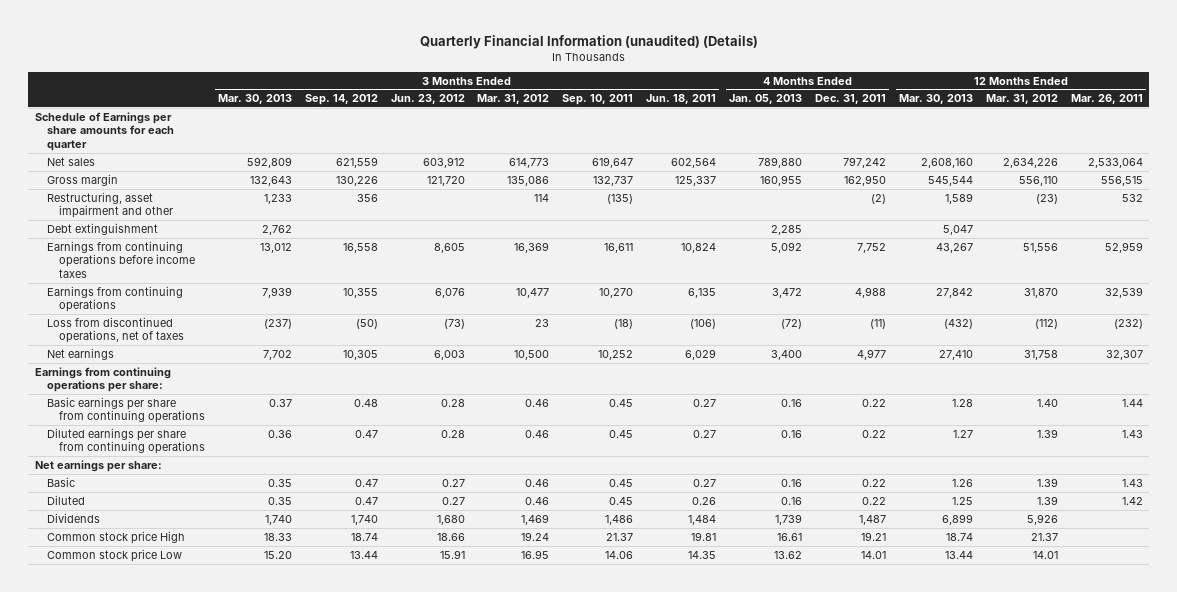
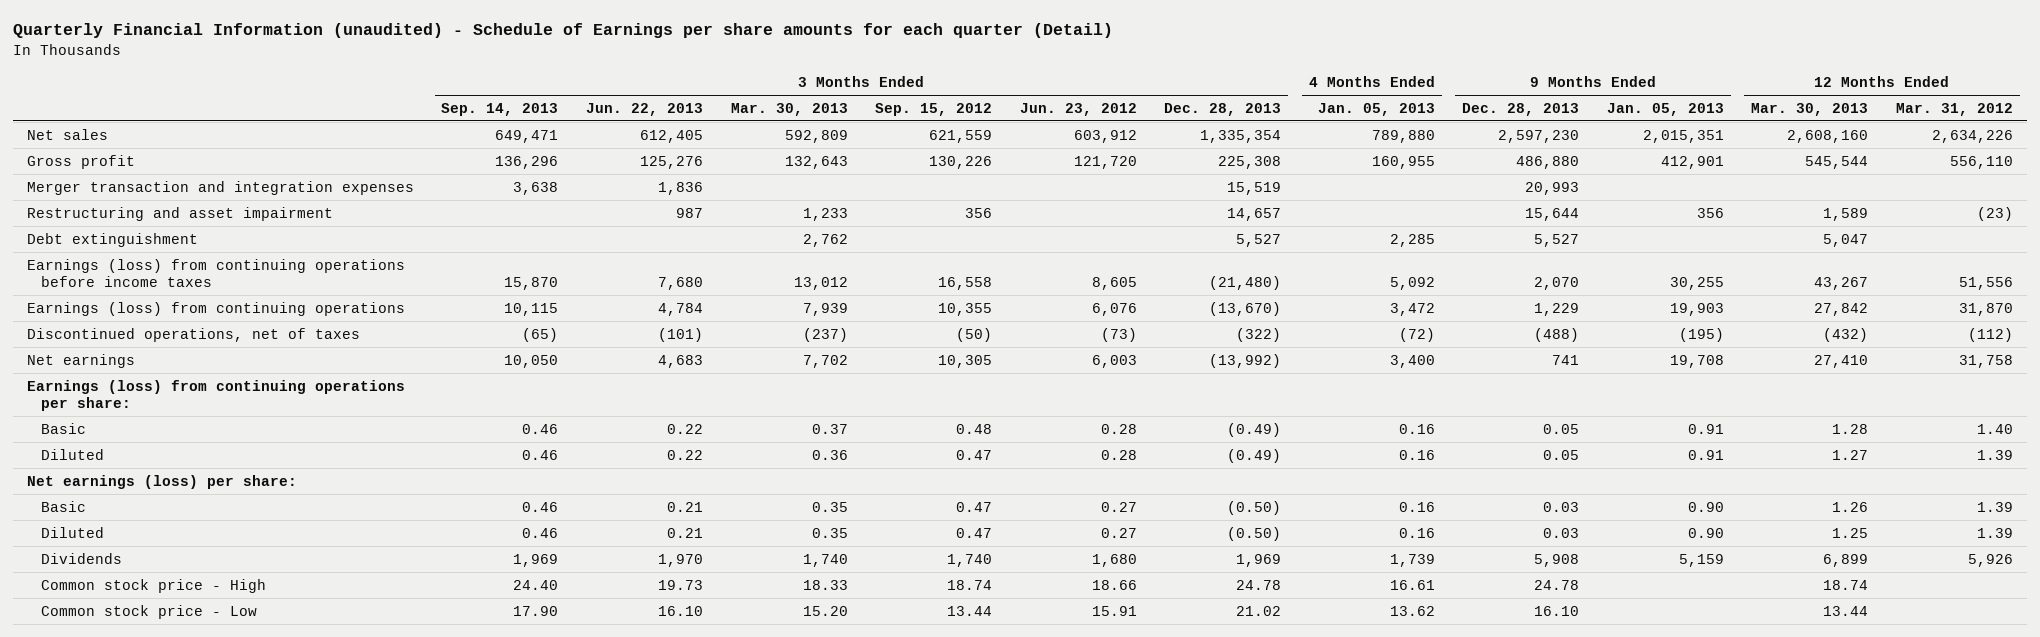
- Quarterly Financial Information (unaudited) (Details)
+ Quarterly Financial Information (unaudited) - Schedule of Earnings per share amounts for each quarter (Detail)
- | 3 Months Ended Mar. 30, 2013 | 3 Months Ended Sep. 14, 2012 | 3 Months Ended Jun. 23, 2012 | 3 Months Ended Mar. 31, 2012 | 3 Months Ended Sep. 10, 2011 | 3 Months Ended Jun. 18, 2011 | 4 Months Ended Jan. 05, 2013 | 4 Months Ended Dec. 31, 2011 | 12 Months Ended Mar. 30, 2013 | 12 Months Ended Mar. 31, 2012 | 12 Months Ended Mar. 26, 2011
+ | 3 Months Ended Sep. 14, 2013 | 3 Months Ended Jun. 22, 2013 | 3 Months Ended Mar. 30, 2013 | 3 Months Ended Sep. 15, 2012 | 3 Months Ended Jun. 23, 2012 | 3 Months Ended Dec. 28, 2013 | 4 Months Ended Jan. 05, 2013 | 9 Months Ended Dec. 28, 2013 | 9 Months Ended Jan. 05, 2013 | 12 Months Ended Mar. 30, 2013 | 12 Months Ended Mar. 31, 2012
- Schedule of Earnings per share amounts for each quarter
- Gross margin | 132,643 | 130,226 | 121,720 | 135,086 | 132,737 | 125,337 | 160,955 | 162,950 | 545,544 | 556,110 | 556,515
- Restructuring, asset impairment and other | 1,233 | 356 | | 114 | (135) | | | (2) | 1,589 | (23) | 532
+ Gross profit | 136,296 | 125,276 | 132,643 | 130,226 | 121,720 | 225,308 | 160,955 | 486,880 | 412,901 | 545,544 | 556,110
+ Merger transaction and integration expenses | 3,638 | 1,836 | | | | 15,519 | | 20,993 | | |
+ Restructuring and asset impairment | | 987 | 1,233 | 356 | | 14,657 | | 15,644 | 356 | 1,589 | (23)
- Earnings from continuing operations before income taxes | 13,012 | 16,558 | 8,605 | 16,369 | 16,611 | 10,824 | 5,092 | 7,752 | 43,267 | 51,556 | 52,959
- Earnings from continuing operations | 7,939 | 10,355 | 6,076 | 10,477 | 10,270 | 6,135 | 3,472 | 4,988 | 27,842 | 31,870 | 32,539
- Loss from discontinued operations, net of taxes | (237) | (50) | (73) | 23 | (18) | (106) | (72) | (11) | (432) | (112) | (232)
+ Earnings (loss) from continuing operations before income taxes | 15,870 | 7,680 | 13,012 | 16,558 | 8,605 | (21,480) | 5,092 | 2,070 | 30,255 | 43,267 | 51,556
+ Earnings (loss) from continuing operations | 10,115 | 4,784 | 7,939 | 10,355 | 6,076 | (13,670) | 3,472 | 1,229 | 19,903 | 27,842 | 31,870
+ Discontinued operations, net of taxes | (65) | (101) | (237) | (50) | (73) | (322) | (72) | (488) | (195) | (432) | (112)
- Earnings from continuing operations per share:
- Basic earnings per share from continuing operations | 0.37 | 0.48 | 0.28 | 0.46 | 0.45 | 0.27 | 0.16 | 0.22 | 1.28 | 1.40 | 1.44
- Diluted earnings per share from continuing operations | 0.36 | 0.47 | 0.28 | 0.46 | 0.45 | 0.27 | 0.16 | 0.22 | 1.27 | 1.39 | 1.43
- Net earnings per share:
+ Earnings (loss) from continuing operations per share:
+ Basic | 0.46 | 0.22 | 0.37 | 0.48 | 0.28 | (0.49) | 0.16 | 0.05 | 0.91 | 1.28 | 1.40
+ Diluted | 0.46 | 0.22 | 0.36 | 0.47 | 0.28 | (0.49) | 0.16 | 0.05 | 0.91 | 1.27 | 1.39
+ Net earnings (loss) per share:
- Common stock price High | 18.33 | 18.74 | 18.66 | 19.24 | 21.37 | 19.81 | 16.61 | 19.21 | 18.74 | 21.37 |
- Common stock price Low | 15.20 | 13.44 | 15.91 | 16.95 | 14.06 | 14.35 | 13.62 | 14.01 | 13.44 | 14.01 |
+ Common stock price - High | 24.40 | 19.73 | 18.33 | 18.74 | 18.66 | 24.78 | 16.61 | 24.78 | | 18.74 |
+ Common stock price - Low | 17.90 | 16.10 | 15.20 | 13.44 | 15.91 | 21.02 | 13.62 | 16.10 | | 13.44 |

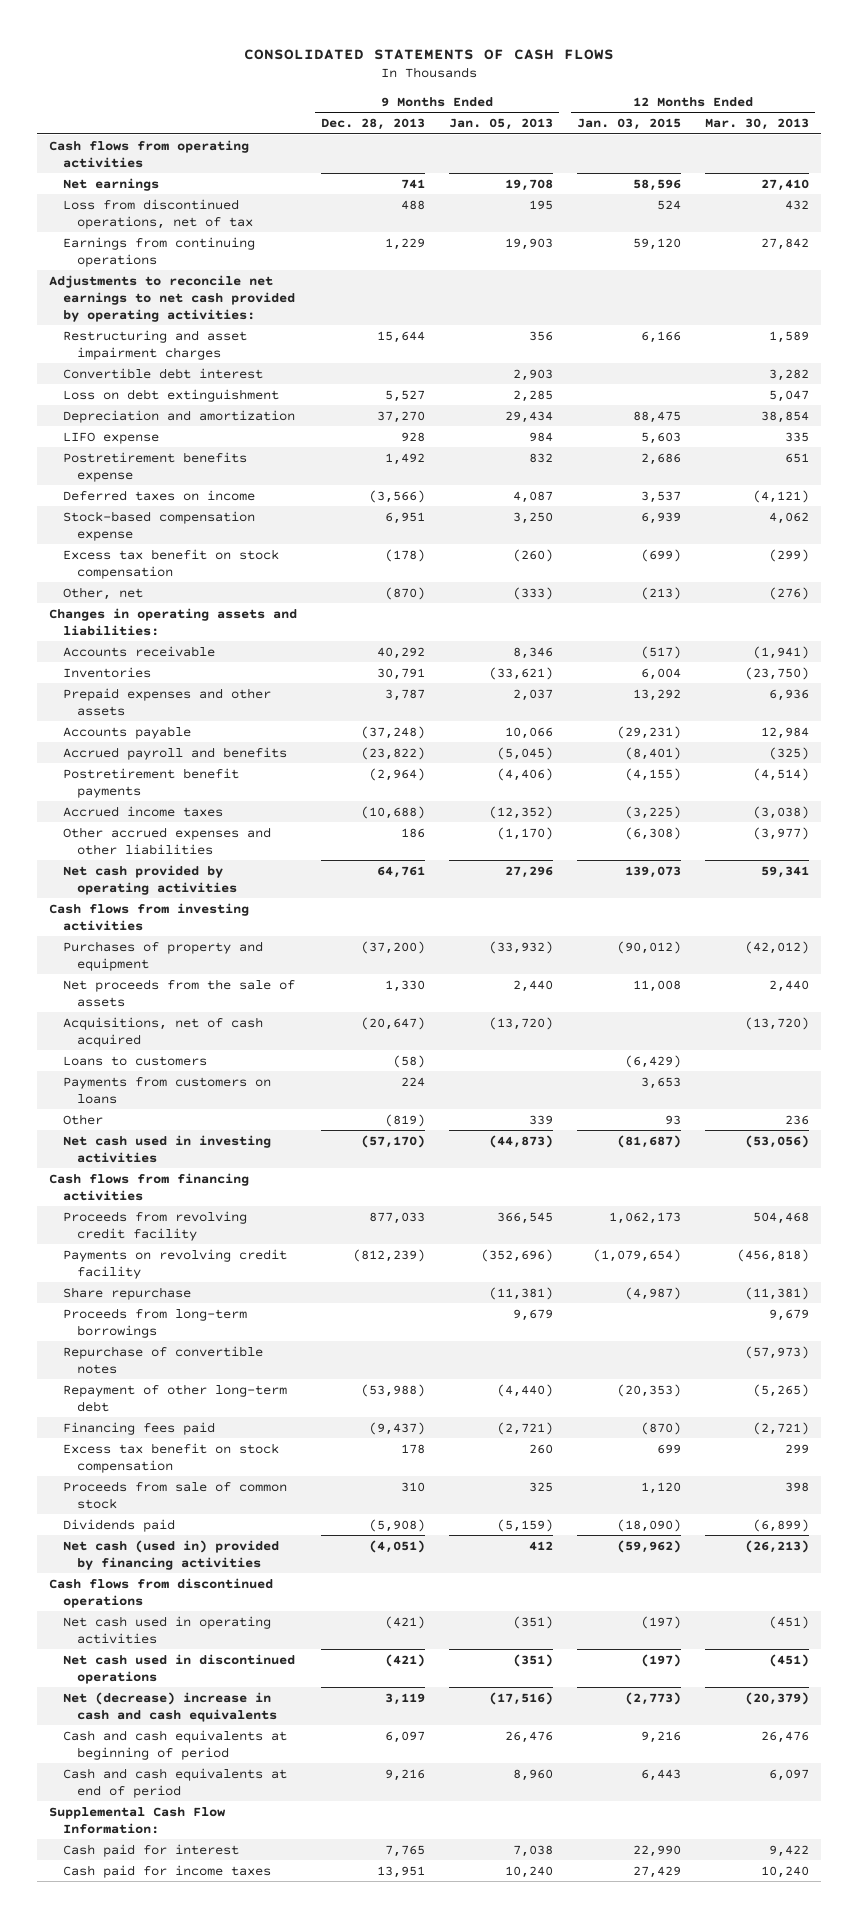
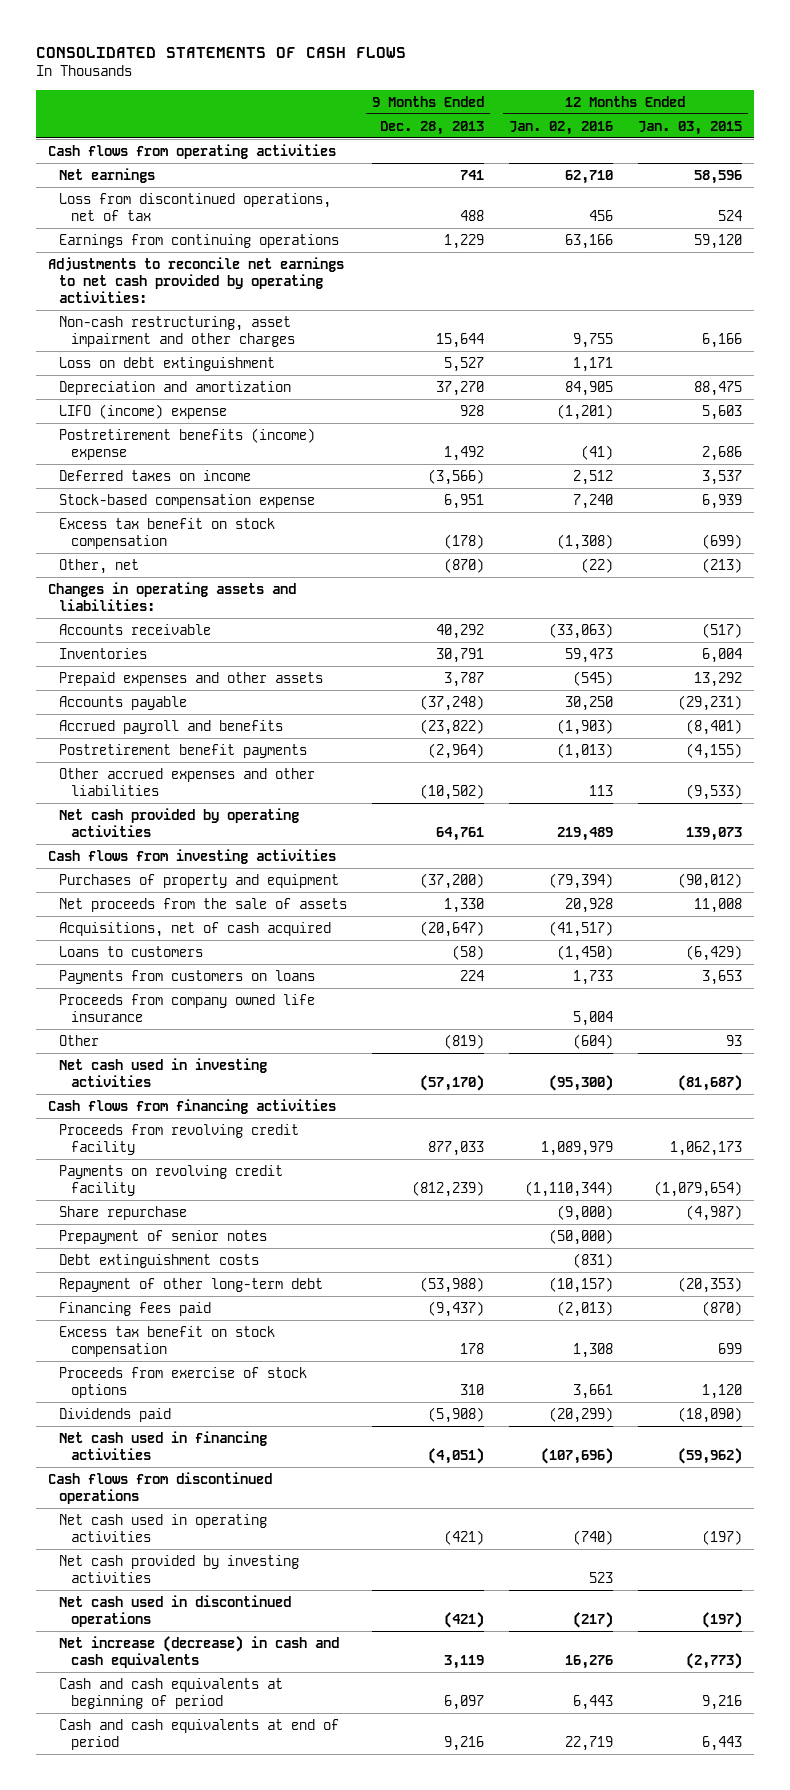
- | 9 Months Ended Dec. 28, 2013 | 9 Months Ended Jan. 05, 2013 | 12 Months Ended Jan. 03, 2015 | 12 Months Ended Mar. 30, 2013
+ | 9 Months Ended Dec. 28, 2013 | 12 Months Ended Jan. 02, 2016 | 12 Months Ended Jan. 03, 2015
- Restructuring and asset impairment charges | 15,644 | 356 | 6,166 | 1,589
- Convertible debt interest | | 2,903 | | 3,282
+ Non-cash restructuring, asset impairment and other charges | 15,644 | 9,755 | 6,166
- LIFO expense | 928 | 984 | 5,603 | 335
- Postretirement benefits expense | 1,492 | 832 | 2,686 | 651
+ LIFO (income) expense | 928 | (1,201) | 5,603
+ Postretirement benefits (income) expense | 1,492 | (41) | 2,686
- Accrued income taxes | (10,688) | (12,352) | (3,225) | (3,038)
- Other accrued expenses and other liabilities | 186 | (1,170) | (6,308) | (3,977)
+ Other accrued expenses and other liabilities | (10,502) | 113 | (9,533)
+ Proceeds from company owned life insurance | | 5,004 |
- Proceeds from long-term borrowings | | 9,679 | | 9,679
- Repurchase of convertible notes | | | | (57,973)
+ Prepayment of senior notes | | (50,000) |
+ Debt extinguishment costs | | (831) |
- Proceeds from sale of common stock | 310 | 325 | 1,120 | 398
+ Proceeds from exercise of stock options | 310 | 3,661 | 1,120
- Net cash (used in) provided by financing activities | (4,051) | 412 | (59,962) | (26,213)
+ Net cash used in financing activities | (4,051) | (107,696) | (59,962)
+ Net cash provided by investing activities | | 523 |
- Net (decrease) increase in cash and cash equivalents | 3,119 | (17,516) | (2,773) | (20,379)
+ Net increase (decrease) in cash and cash equivalents | 3,119 | 16,276 | (2,773)
- Supplemental Cash Flow Information:
- Cash paid for interest | 7,765 | 7,038 | 22,990 | 9,422
- Cash paid for income taxes | 13,951 | 10,240 | 27,429 | 10,240

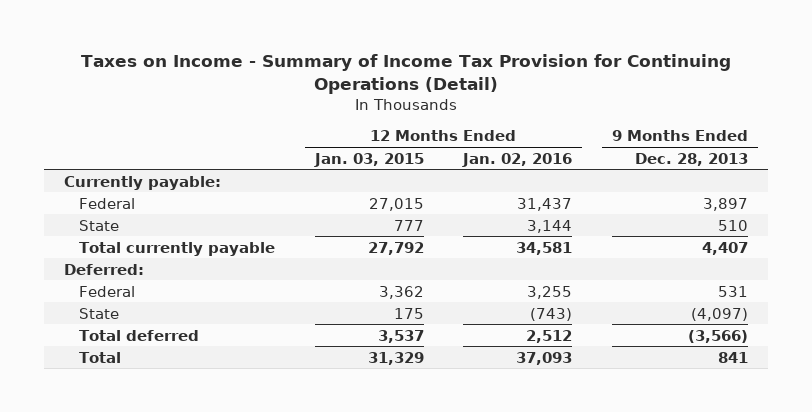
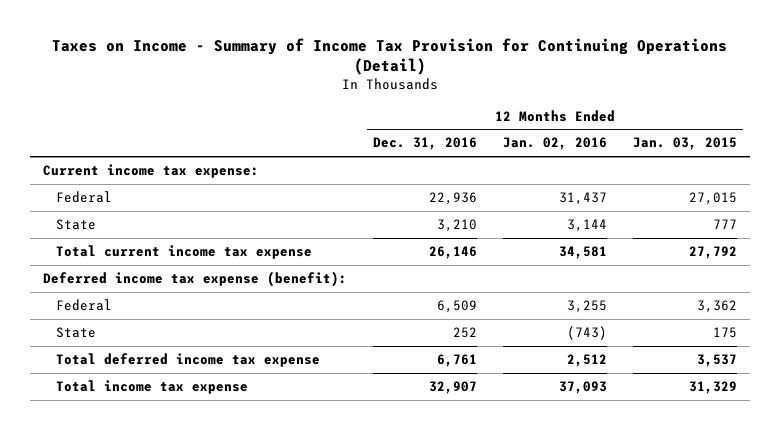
- | 12 Months Ended Jan. 03, 2015 | 12 Months Ended Jan. 02, 2016 | 9 Months Ended Dec. 28, 2013
+ | 12 Months Ended Dec. 31, 2016 | 12 Months Ended Jan. 02, 2016 | 12 Months Ended Jan. 03, 2015
- Currently payable:
+ Current income tax expense:
- Total currently payable | 27,792 | 34,581 | 4,407
- Deferred:
+ Total current income tax expense | 26,146 | 34,581 | 27,792
+ Deferred income tax expense (benefit):
- Total deferred | 3,537 | 2,512 | (3,566)
- Total | 31,329 | 37,093 | 841
+ Total deferred income tax expense | 6,761 | 2,512 | 3,537
+ Total income tax expense | 32,907 | 37,093 | 31,329

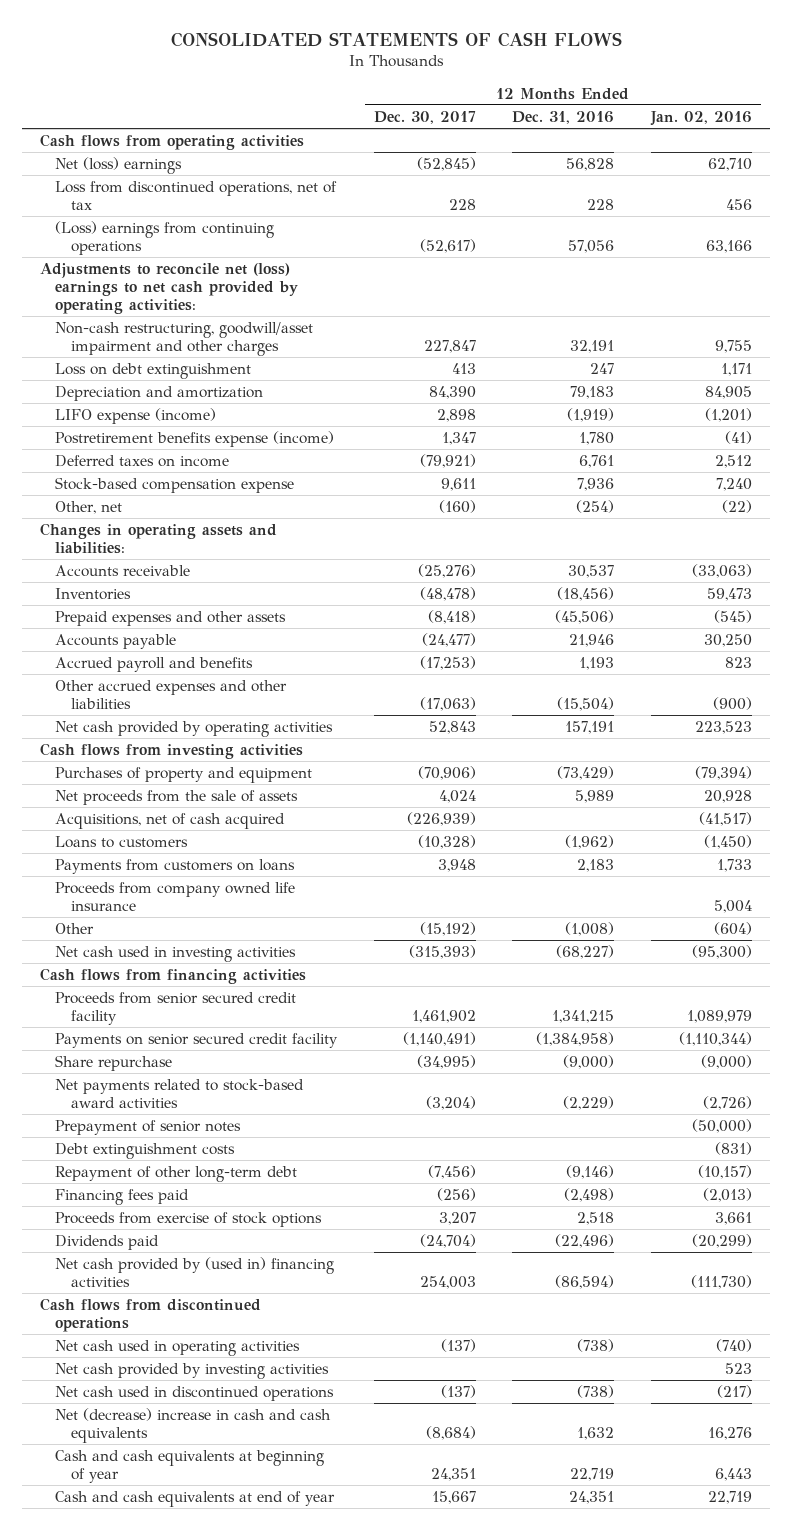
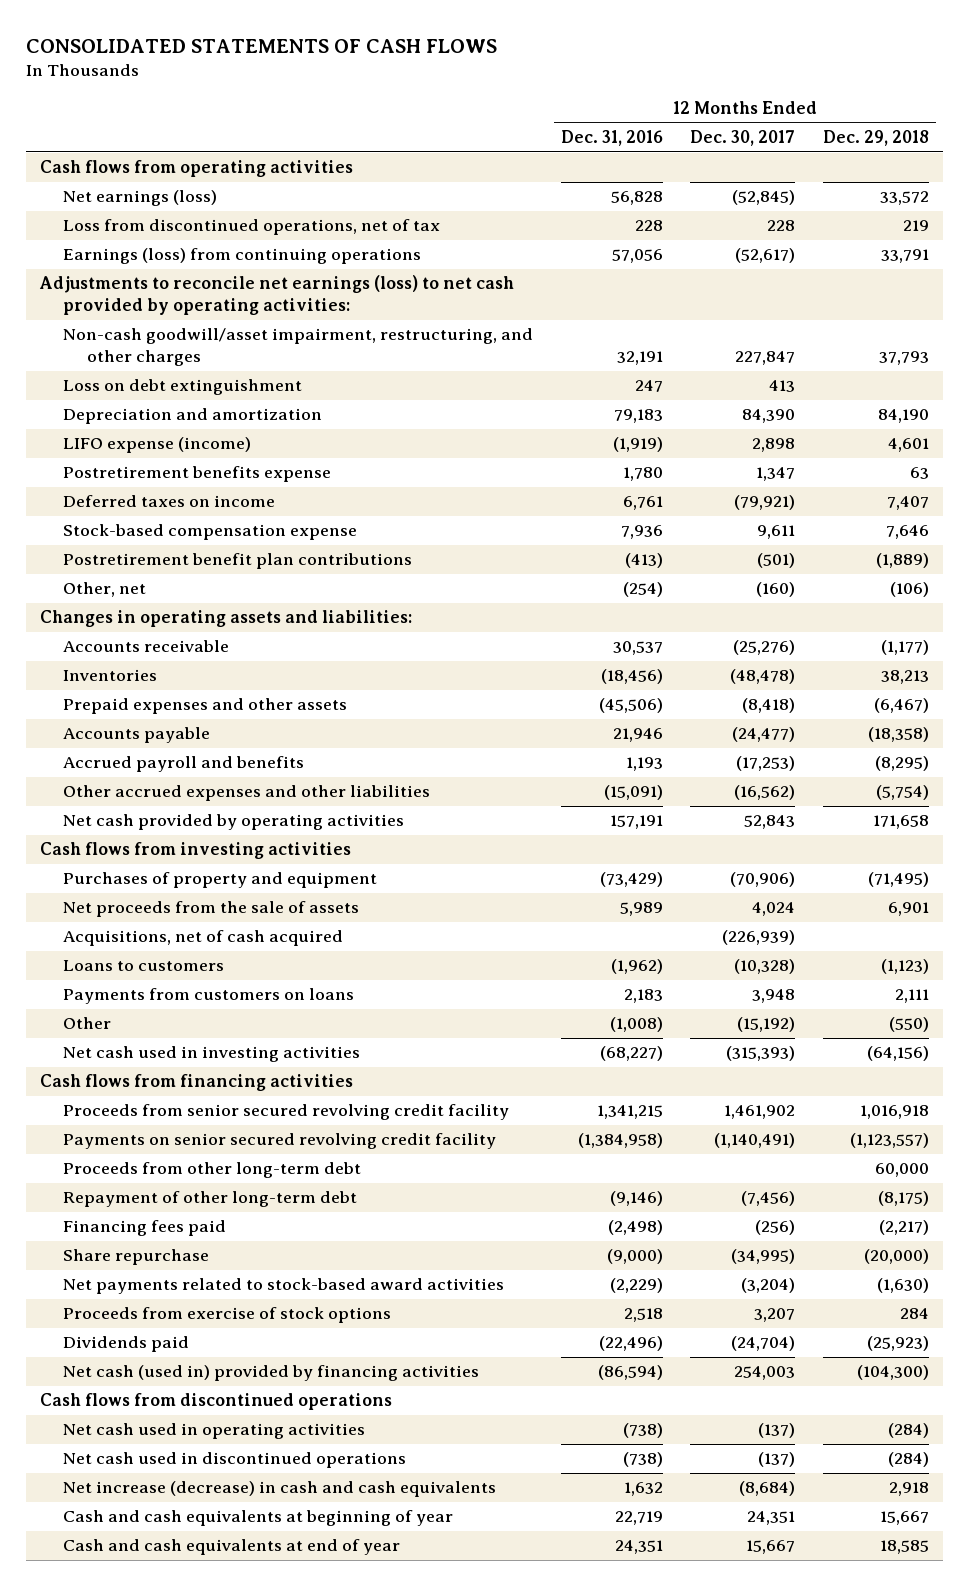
- | 12 Months Ended Dec. 30, 2017 | 12 Months Ended Dec. 31, 2016 | 12 Months Ended Jan. 02, 2016
+ | 12 Months Ended Dec. 31, 2016 | 12 Months Ended Dec. 30, 2017 | 12 Months Ended Dec. 29, 2018
- Net (loss) earnings | (52,845) | 56,828 | 62,710
+ Net earnings (loss) | 56,828 | (52,845) | 33,572
- (Loss) earnings from continuing operations | (52,617) | 57,056 | 63,166
- Adjustments to reconcile net (loss) earnings to net cash provided by operating activities:
- Non-cash restructuring, goodwill/asset impairment and other charges | 227,847 | 32,191 | 9,755
+ Earnings (loss) from continuing operations | 57,056 | (52,617) | 33,791
+ Adjustments to reconcile net earnings (loss) to net cash provided by operating activities:
+ Non-cash goodwill/asset impairment, restructuring, and other charges | 32,191 | 227,847 | 37,793
- Postretirement benefits expense (income) | 1,347 | 1,780 | (41)
+ Postretirement benefits expense | 1,780 | 1,347 | 63
+ Postretirement benefit plan contributions | (413) | (501) | (1,889)
- Other accrued expenses and other liabilities | (17,063) | (15,504) | (900)
+ Other accrued expenses and other liabilities | (15,091) | (16,562) | (5,754)
- Proceeds from company owned life insurance | | | 5,004
- Proceeds from senior secured credit facility | 1,461,902 | 1,341,215 | 1,089,979
- Payments on senior secured credit facility | (1,140,491) | (1,384,958) | (1,110,344)
- Prepayment of senior notes | | | (50,000)
- Debt extinguishment costs | | | (831)
+ Proceeds from senior secured revolving credit facility | 1,341,215 | 1,461,902 | 1,016,918
+ Payments on senior secured revolving credit facility | (1,384,958) | (1,140,491) | (1,123,557)
+ Proceeds from other long-term debt | | | 60,000
moved down: Share repurchase | (9,000) | (34,995) | (20,000)
moved down: Net payments related to stock-based award activities | (2,229) | (3,204) | (1,630)
- Net cash provided by (used in) financing activities | 254,003 | (86,594) | (111,730)
+ Net cash (used in) provided by financing activities | (86,594) | 254,003 | (104,300)
- Net cash provided by investing activities | | | 523
- Net (decrease) increase in cash and cash equivalents | (8,684) | 1,632 | 16,276
+ Net increase (decrease) in cash and cash equivalents | 1,632 | (8,684) | 2,918

